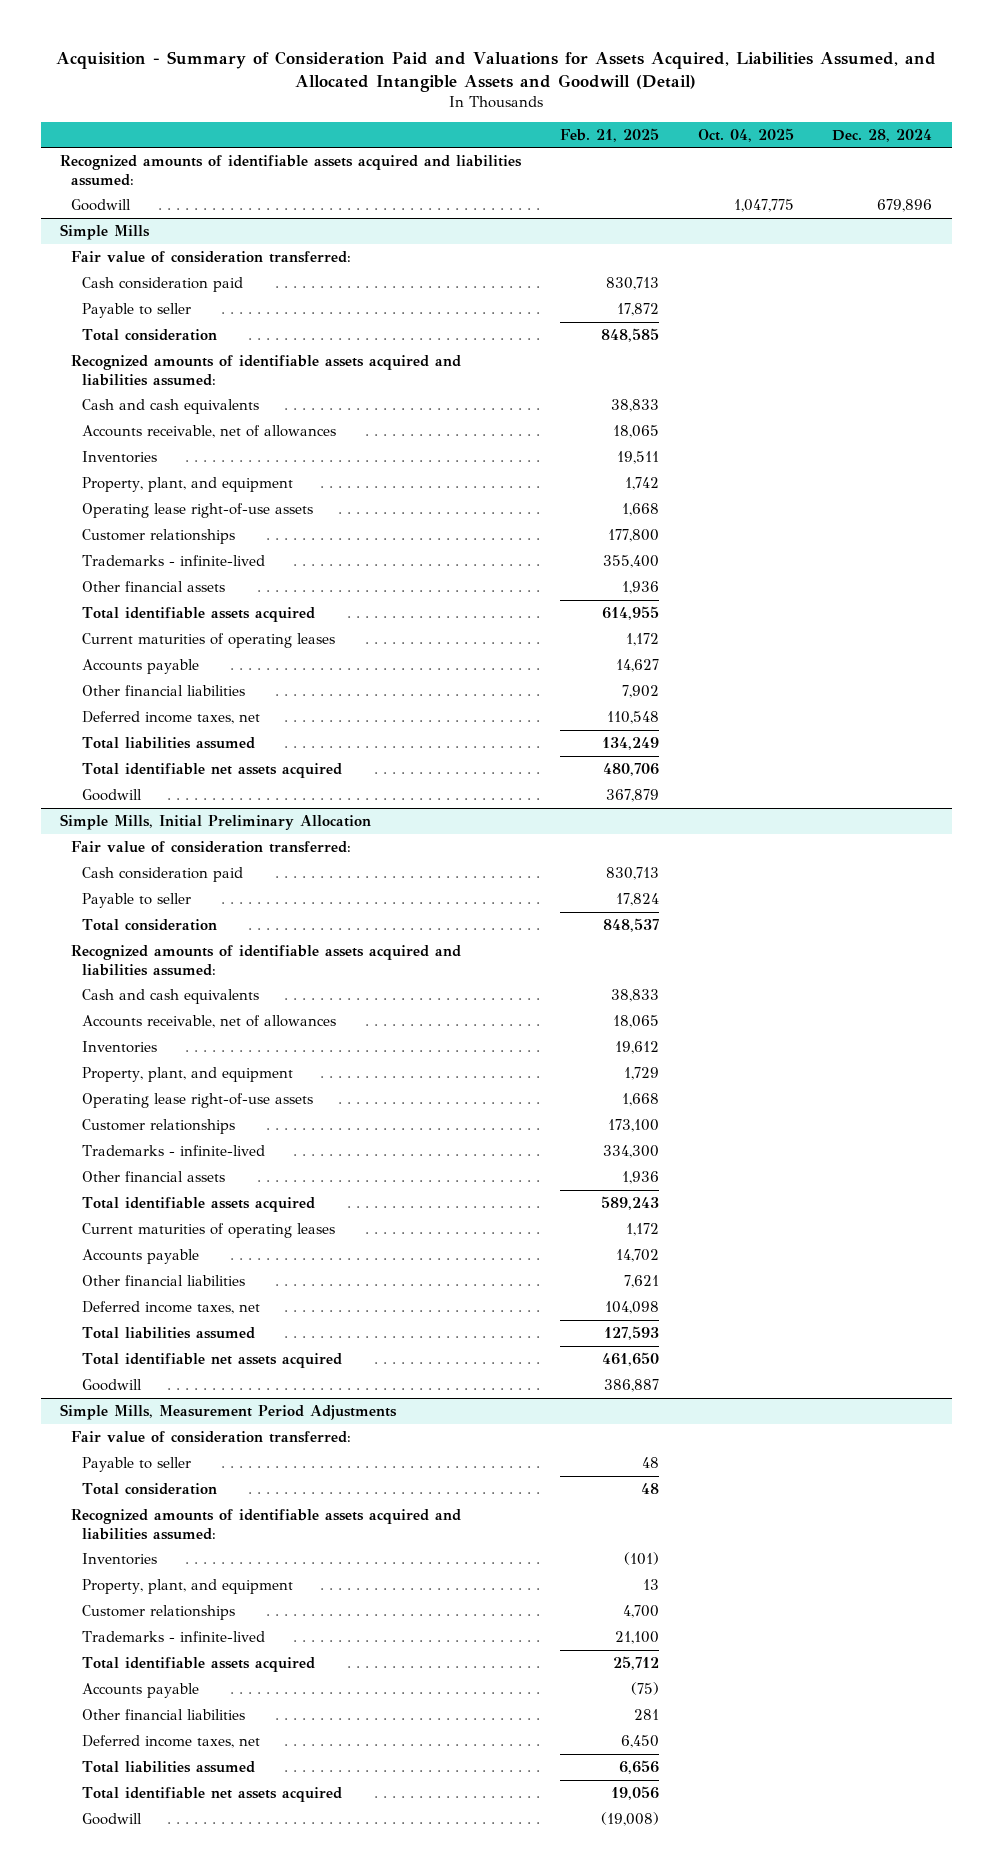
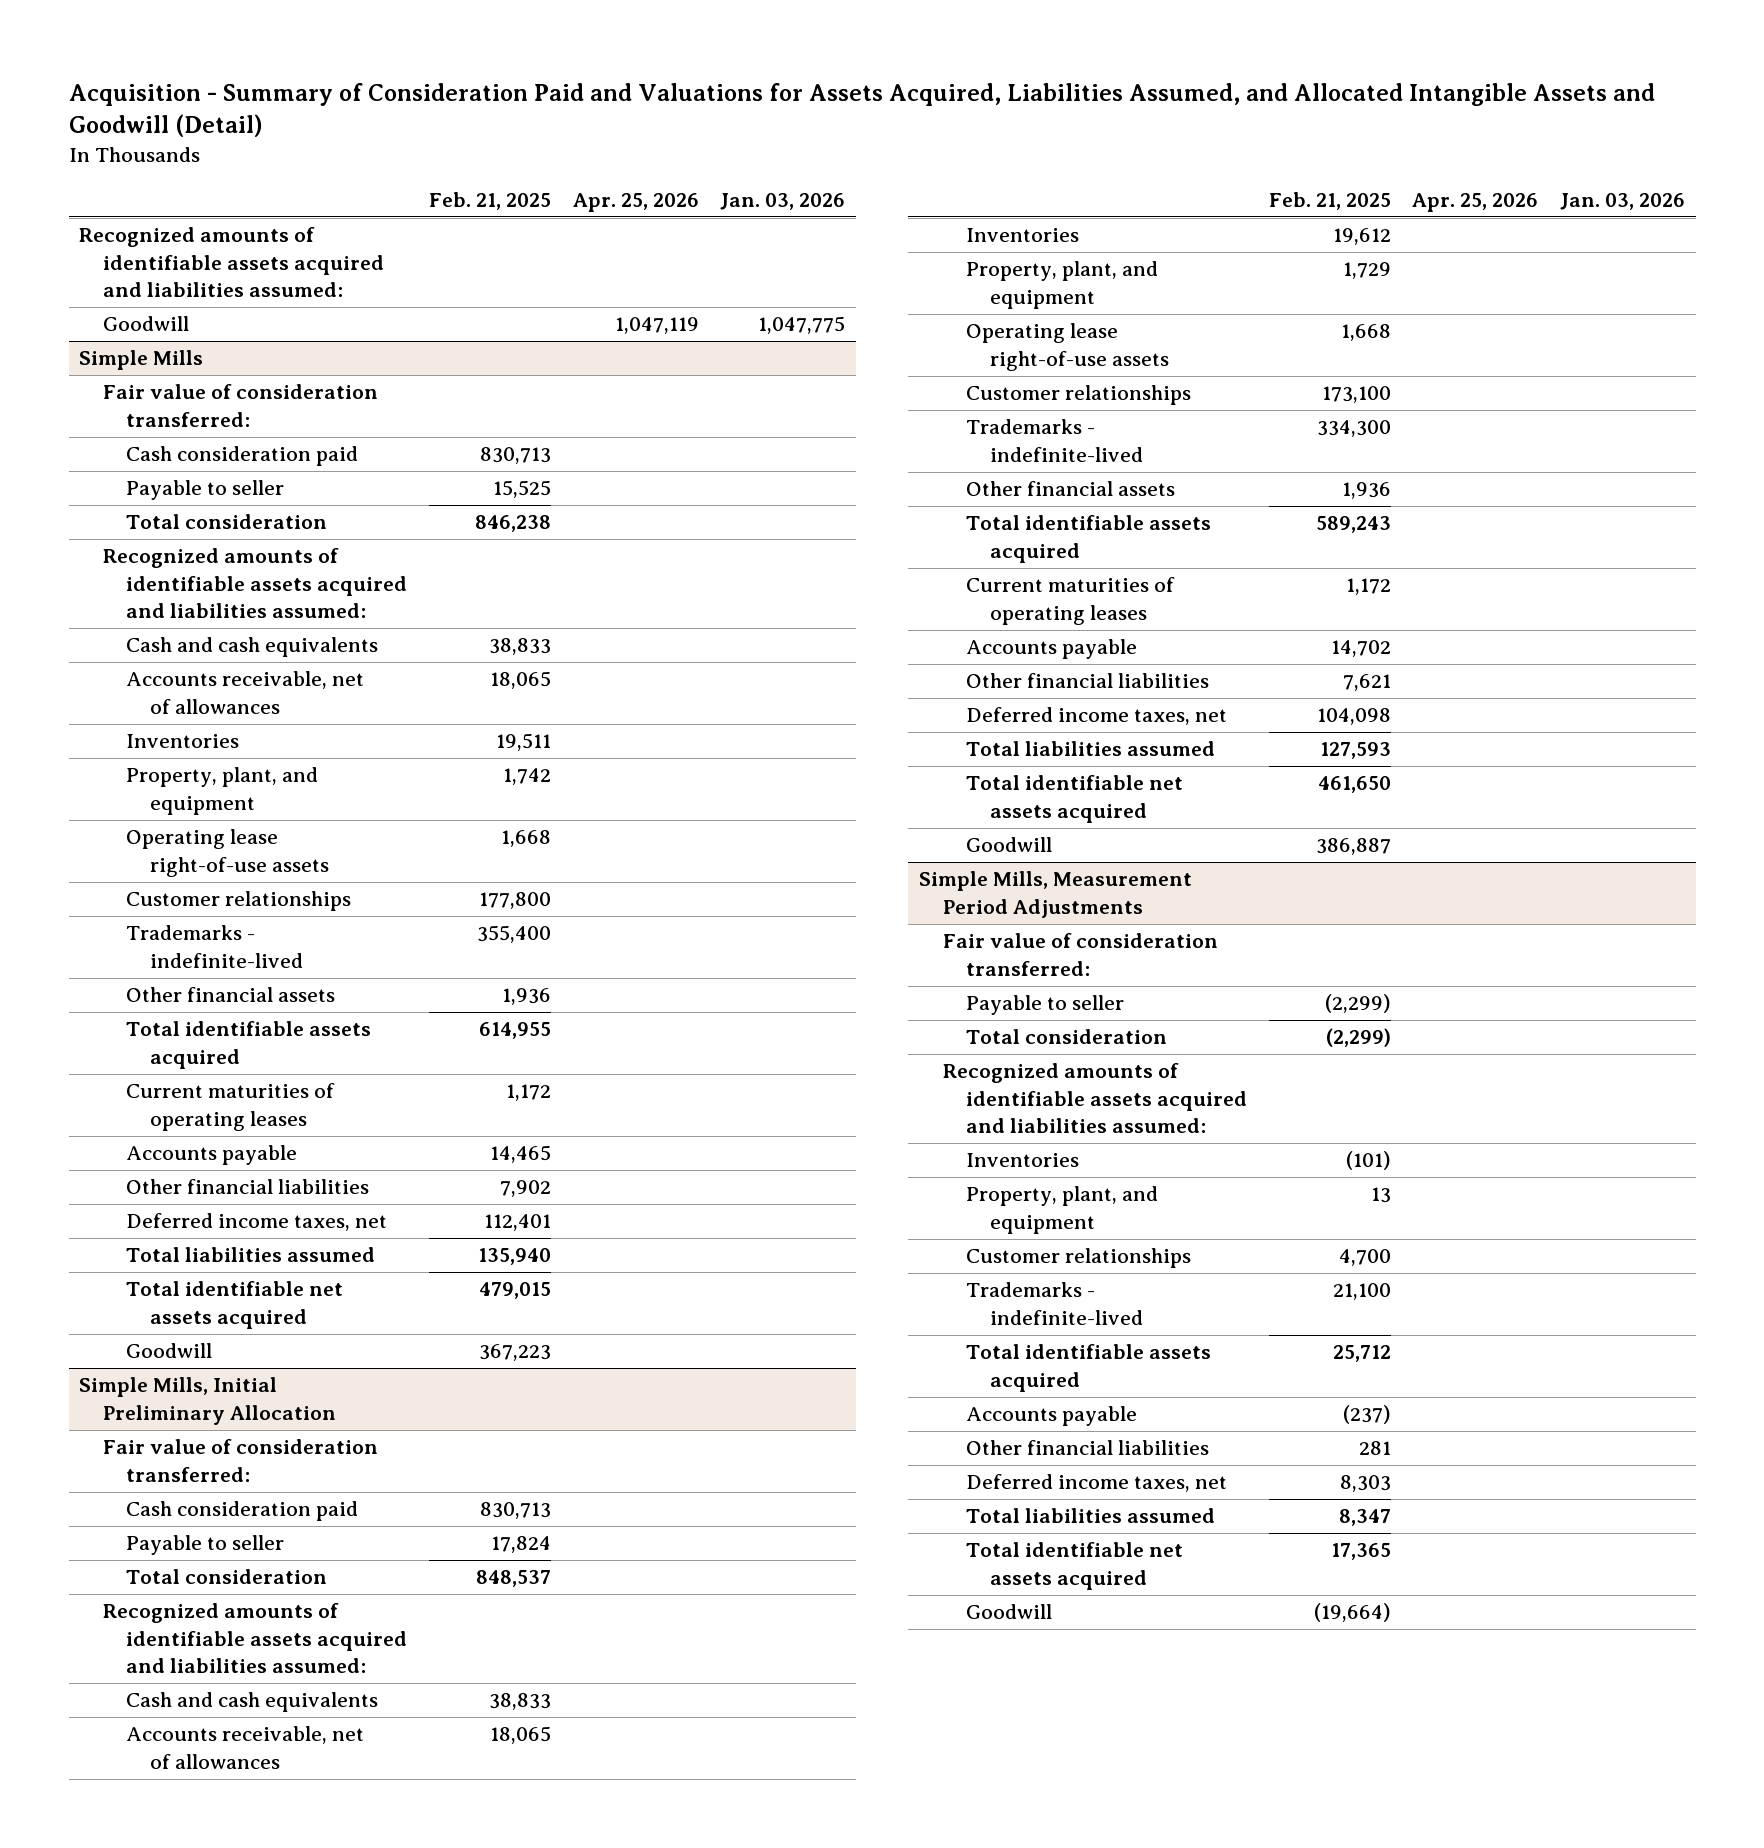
- | Feb. 21, 2025 | Oct. 04, 2025 | Dec. 28, 2024
+ | Feb. 21, 2025 | Apr. 25, 2026 | Jan. 03, 2026
@ Simple Mills
- Payable to seller | 17,872 | |
- Total consideration | 848,585 | |
+ Payable to seller | 15,525 | |
+ Total consideration | 846,238 | |
- Trademarks - infinite-lived | 355,400 | |
+ Trademarks - indefinite-lived | 355,400 | |
- Accounts payable | 14,627 | |
+ Accounts payable | 14,465 | |
- Deferred income taxes, net | 110,548 | |
- Total liabilities assumed | 134,249 | |
- Total identifiable net assets acquired | 480,706 | |
- Goodwill | 367,879 | |
+ Deferred income taxes, net | 112,401 | |
+ Total liabilities assumed | 135,940 | |
+ Total identifiable net assets acquired | 479,015 | |
+ Goodwill | 367,223 | |
@ Simple Mills, Initial Preliminary Allocation
- Trademarks - infinite-lived | 334,300 | |
+ Trademarks - indefinite-lived | 334,300 | |
@ Simple Mills, Measurement Period Adjustments
- Payable to seller | 48 | |
- Total consideration | 48 | |
+ Payable to seller | (2,299) | |
+ Total consideration | (2,299) | |
- Trademarks - infinite-lived | 21,100 | |
+ Trademarks - indefinite-lived | 21,100 | |
- Accounts payable | (75) | |
+ Accounts payable | (237) | |
- Deferred income taxes, net | 6,450 | |
- Total liabilities assumed | 6,656 | |
- Total identifiable net assets acquired | 19,056 | |
- Goodwill | (19,008) | |
+ Deferred income taxes, net | 8,303 | |
+ Total liabilities assumed | 8,347 | |
+ Total identifiable net assets acquired | 17,365 | |
+ Goodwill | (19,664) | |

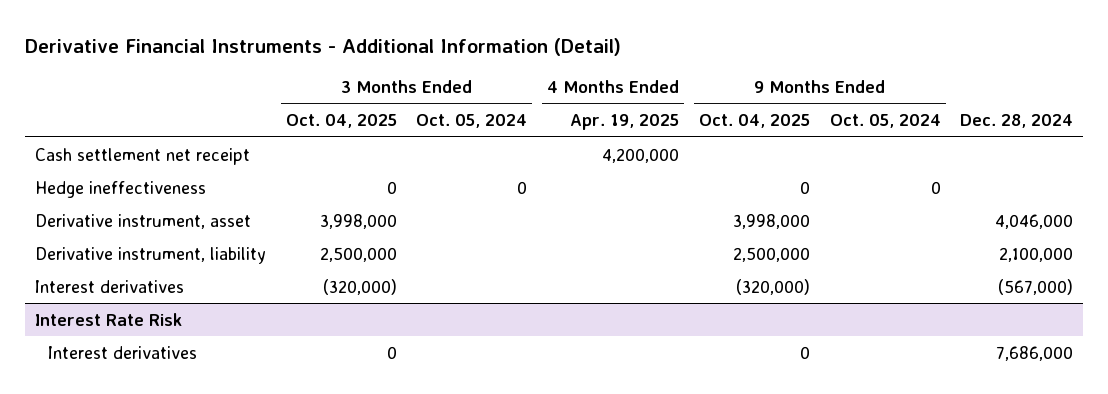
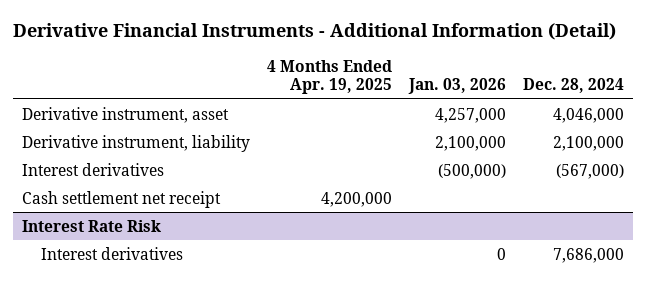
- | 3 Months Ended Oct. 04, 2025 | 3 Months Ended Oct. 05, 2024 | 4 Months Ended Apr. 19, 2025 | 9 Months Ended Oct. 04, 2025 | 9 Months Ended Oct. 05, 2024 | Dec. 28, 2024
+ | 4 Months Ended Apr. 19, 2025 | Jan. 03, 2026 | Dec. 28, 2024
- Hedge ineffectiveness | 0 | 0 | | 0 | 0 |
moved down: Cash settlement net receipt | 4,200,000 | |

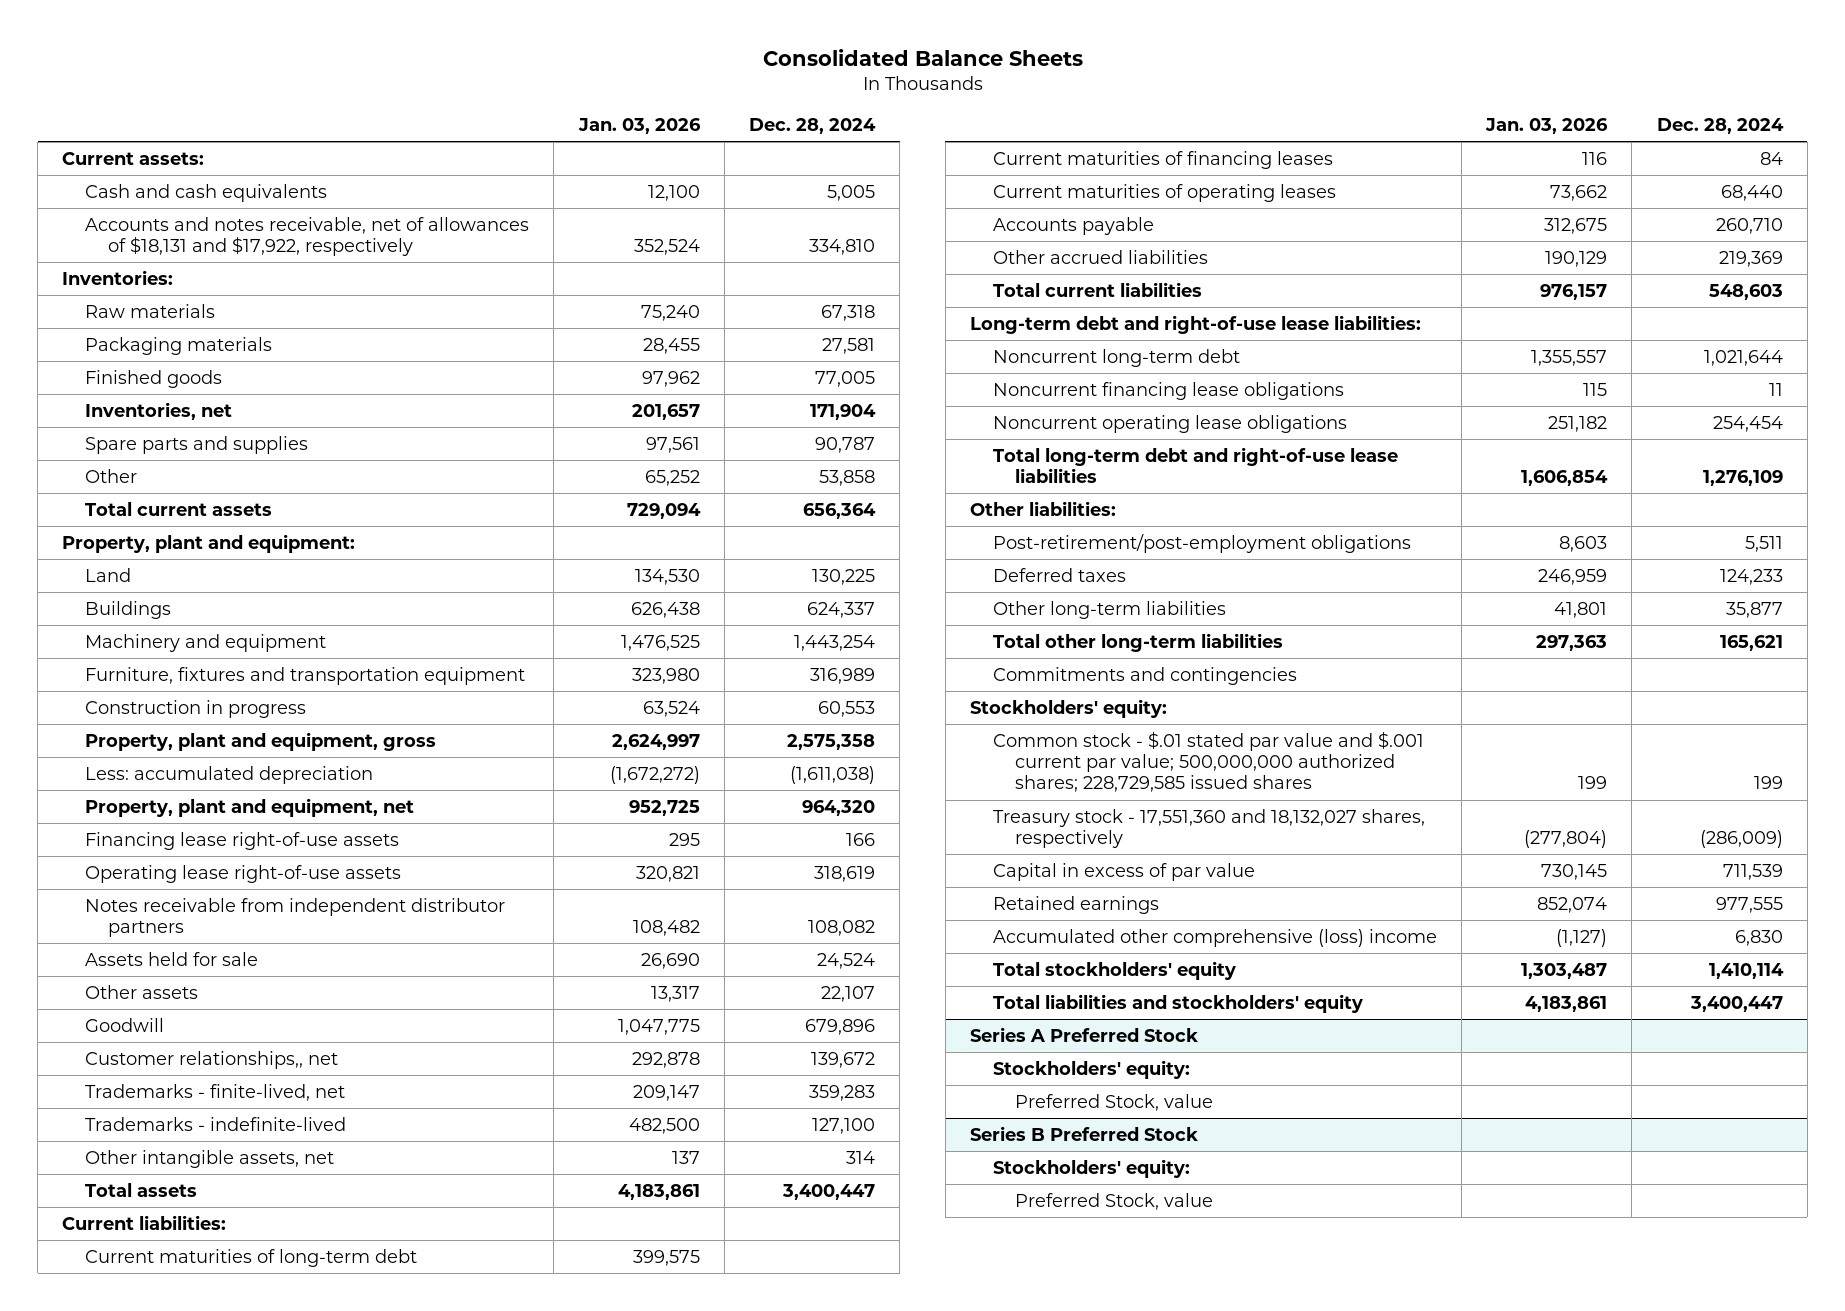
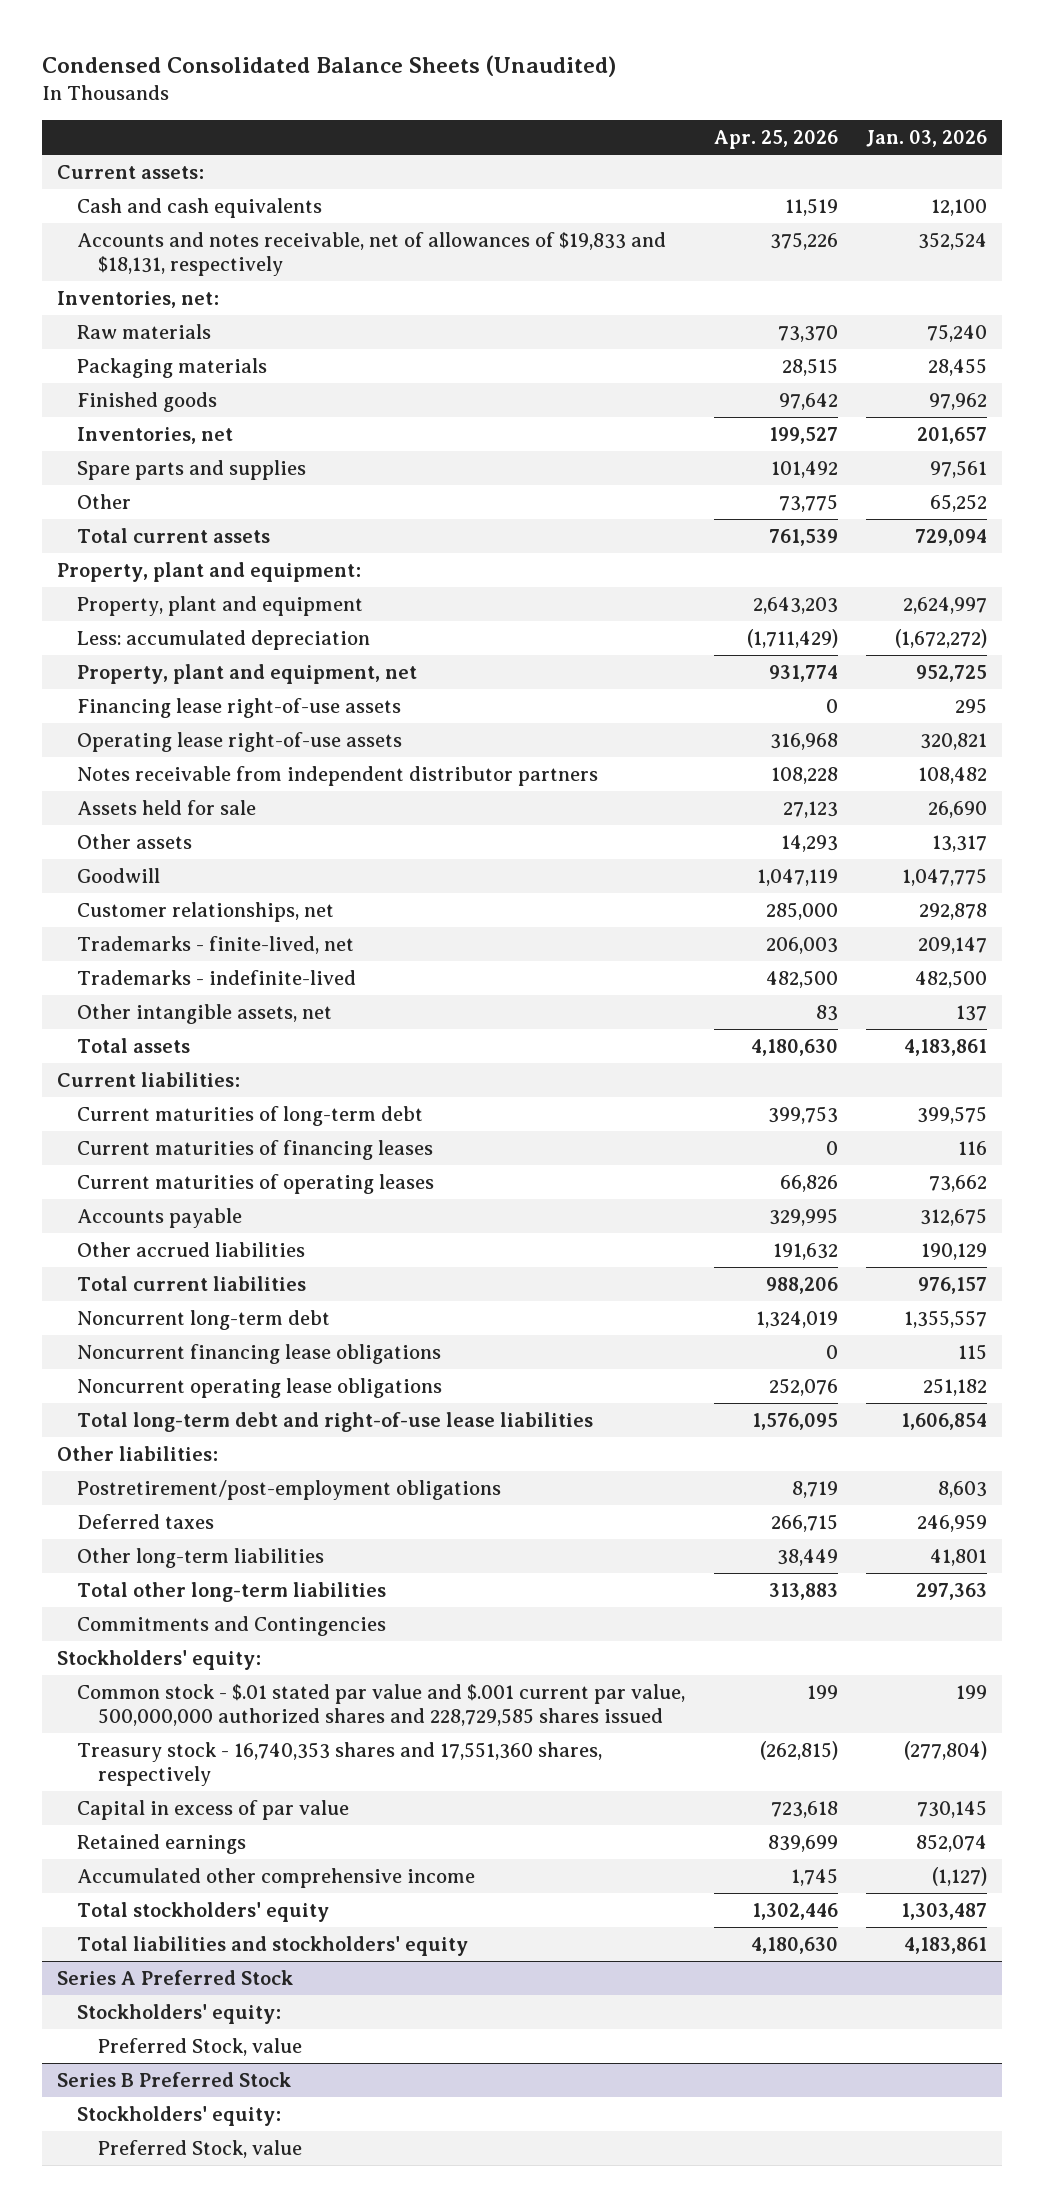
- Consolidated Balance Sheets
+ Condensed Consolidated Balance Sheets (Unaudited)
- | Jan. 03, 2026 | Dec. 28, 2024
+ | Apr. 25, 2026 | Jan. 03, 2026
- Accounts and notes receivable, net of allowances of $18,131 and $17,922, respectively | 352,524 | 334,810
- Inventories:
+ Accounts and notes receivable, net of allowances of $19,833 and $18,131, respectively | 375,226 | 352,524
+ Inventories, net:
- Land | 134,530 | 130,225
- Buildings | 626,438 | 624,337
- Machinery and equipment | 1,476,525 | 1,443,254
- Furniture, fixtures and transportation equipment | 323,980 | 316,989
- Construction in progress | 63,524 | 60,553
- Property, plant and equipment, gross | 2,624,997 | 2,575,358
+ Property, plant and equipment | 2,643,203 | 2,624,997
- Customer relationships,, net | 292,878 | 139,672
+ Customer relationships, net | 285,000 | 292,878
- Long-term debt and right-of-use lease liabilities:
- Post-retirement/post-employment obligations | 8,603 | 5,511
+ Postretirement/post-employment obligations | 8,719 | 8,603
- Commitments and contingencies
+ Commitments and Contingencies
- Common stock - $.01 stated par value and $.001 current par value; 500,000,000 authorized shares; 228,729,585 issued shares | 199 | 199
- Treasury stock - 17,551,360 and 18,132,027 shares, respectively | (277,804) | (286,009)
+ Common stock - $.01 stated par value and $.001 current par value, 500,000,000 authorized shares and 228,729,585 shares issued | 199 | 199
+ Treasury stock - 16,740,353 shares and 17,551,360 shares, respectively | (262,815) | (277,804)
- Accumulated other comprehensive (loss) income | (1,127) | 6,830
+ Accumulated other comprehensive income | 1,745 | (1,127)

